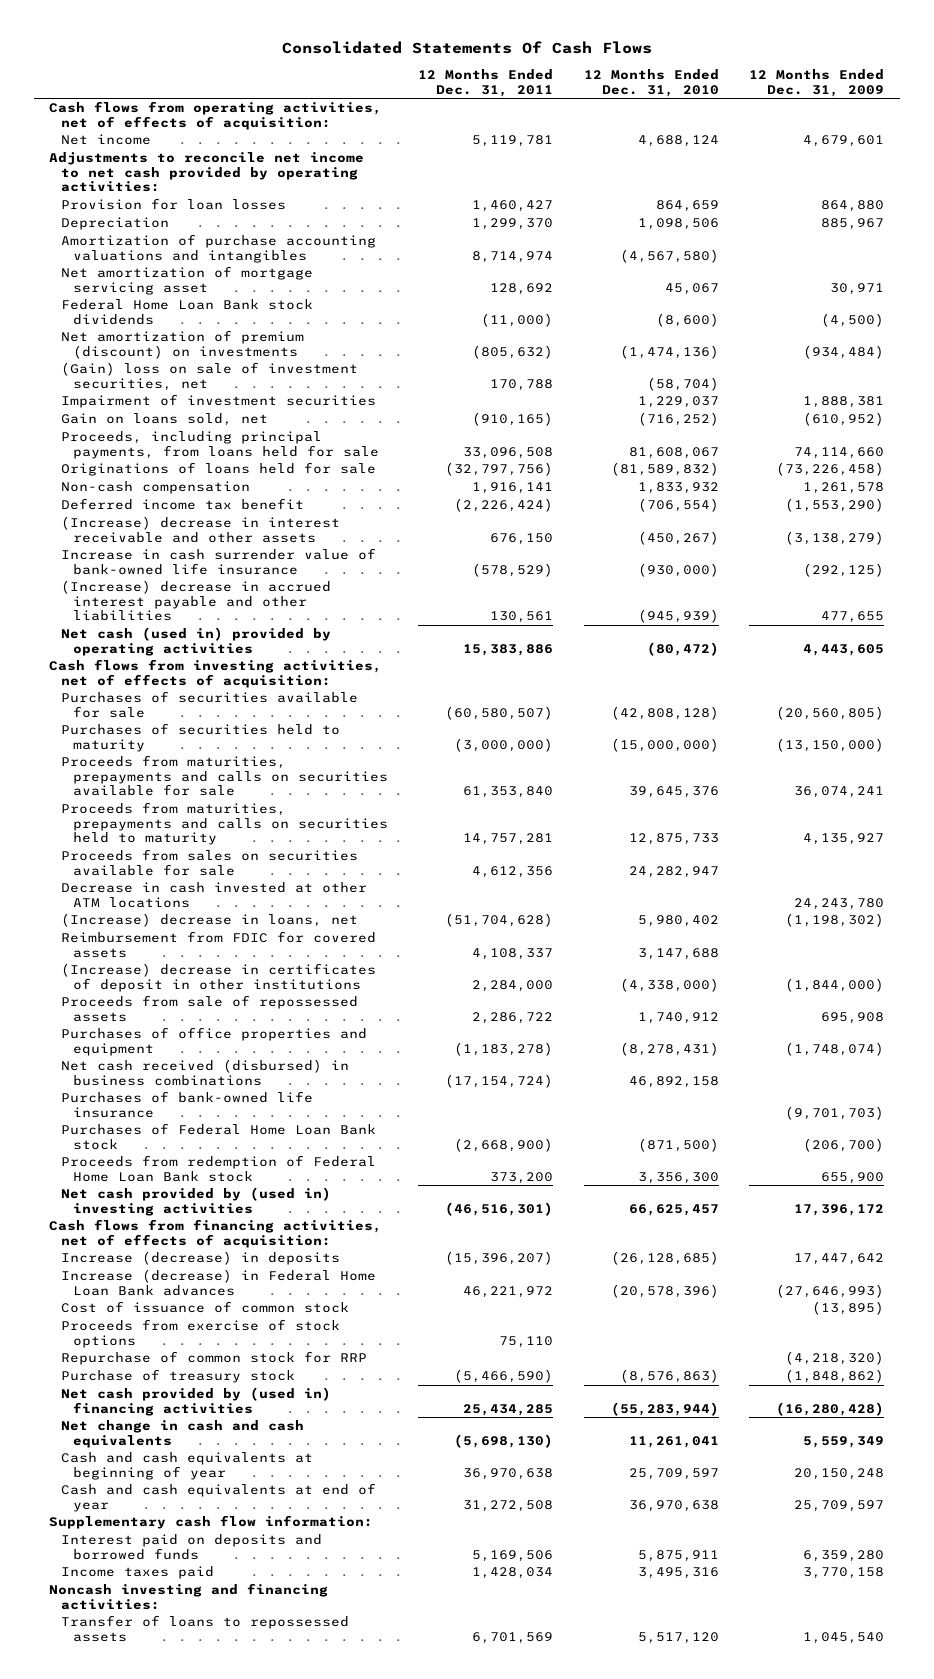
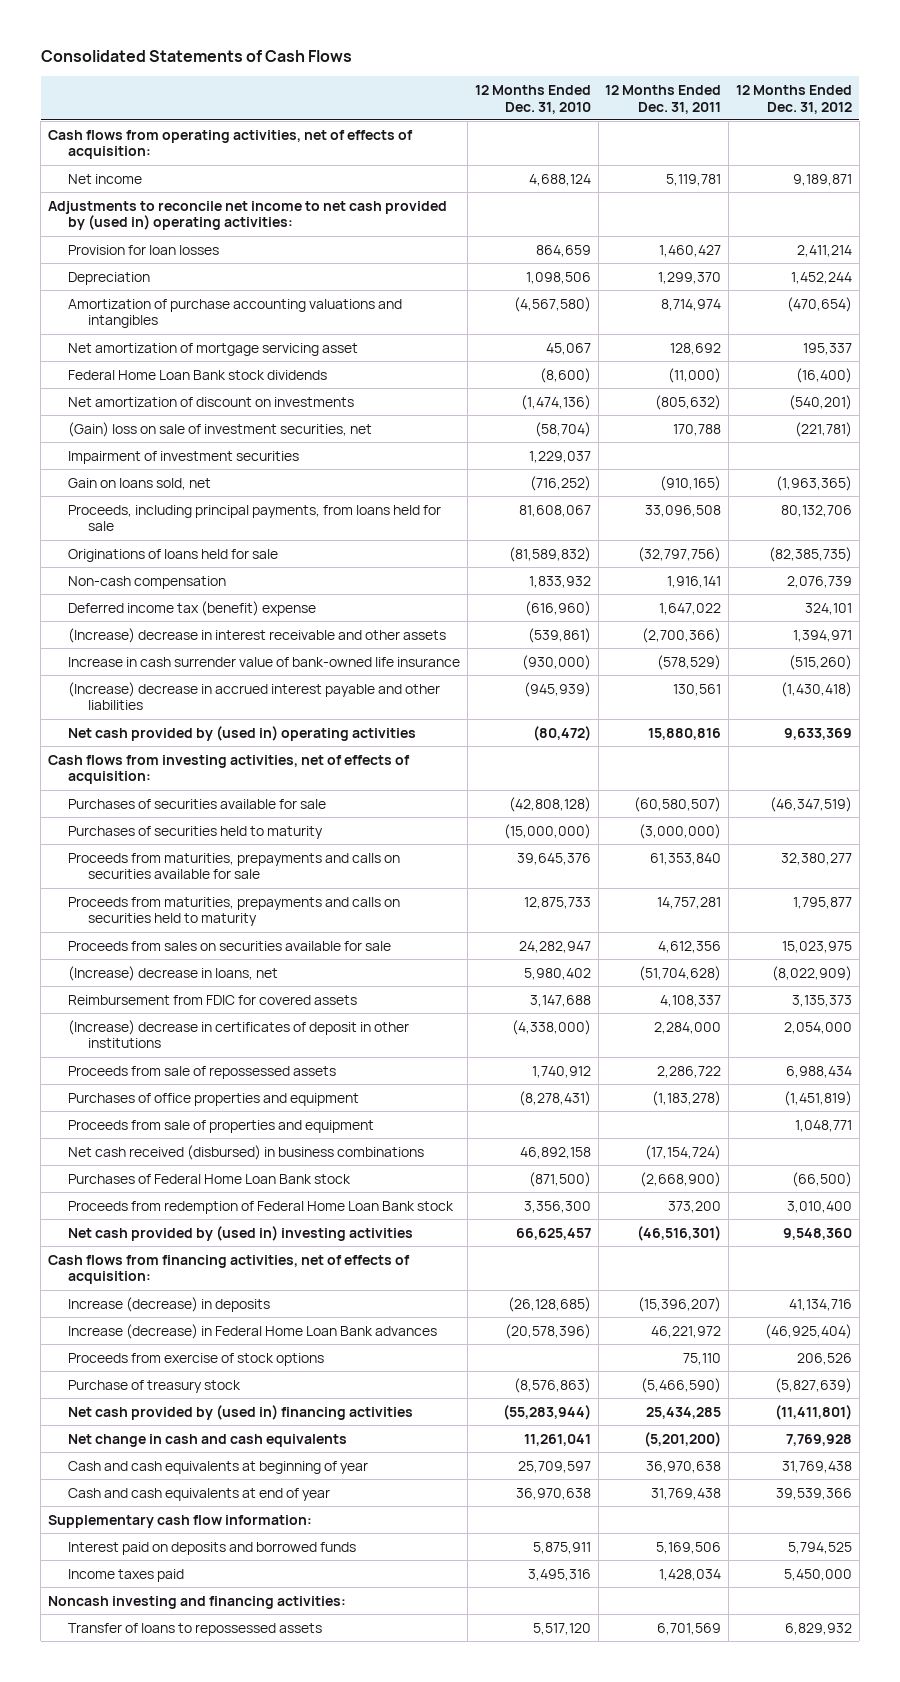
- Consolidated Statements Of Cash Flows
+ Consolidated Statements of Cash Flows
- | 12 Months Ended Dec. 31, 2011 | 12 Months Ended Dec. 31, 2010 | 12 Months Ended Dec. 31, 2009
+ | 12 Months Ended Dec. 31, 2010 | 12 Months Ended Dec. 31, 2011 | 12 Months Ended Dec. 31, 2012
- Adjustments to reconcile net income to net cash provided by operating activities:
+ Adjustments to reconcile net income to net cash provided by (used in) operating activities:
- Net amortization of premium (discount) on investments | (805,632) | (1,474,136) | (934,484)
+ Net amortization of discount on investments | (1,474,136) | (805,632) | (540,201)
- Deferred income tax benefit | (2,226,424) | (706,554) | (1,553,290)
- (Increase) decrease in interest receivable and other assets | 676,150 | (450,267) | (3,138,279)
+ Deferred income tax (benefit) expense | (616,960) | 1,647,022 | 324,101
+ (Increase) decrease in interest receivable and other assets | (539,861) | (2,700,366) | 1,394,971
- Net cash (used in) provided by operating activities | 15,383,886 | (80,472) | 4,443,605
+ Net cash provided by (used in) operating activities | (80,472) | 15,880,816 | 9,633,369
- Decrease in cash invested at other ATM locations | | | 24,243,780
+ Proceeds from sale of properties and equipment | | | 1,048,771
- Purchases of bank-owned life insurance | | | (9,701,703)
- Cost of issuance of common stock | | | (13,895)
- Repurchase of common stock for RRP | | | (4,218,320)
- Net change in cash and cash equivalents | (5,698,130) | 11,261,041 | 5,559,349
+ Net change in cash and cash equivalents | 11,261,041 | (5,201,200) | 7,769,928
- Cash and cash equivalents at end of year | 31,272,508 | 36,970,638 | 25,709,597
+ Cash and cash equivalents at end of year | 36,970,638 | 31,769,438 | 39,539,366

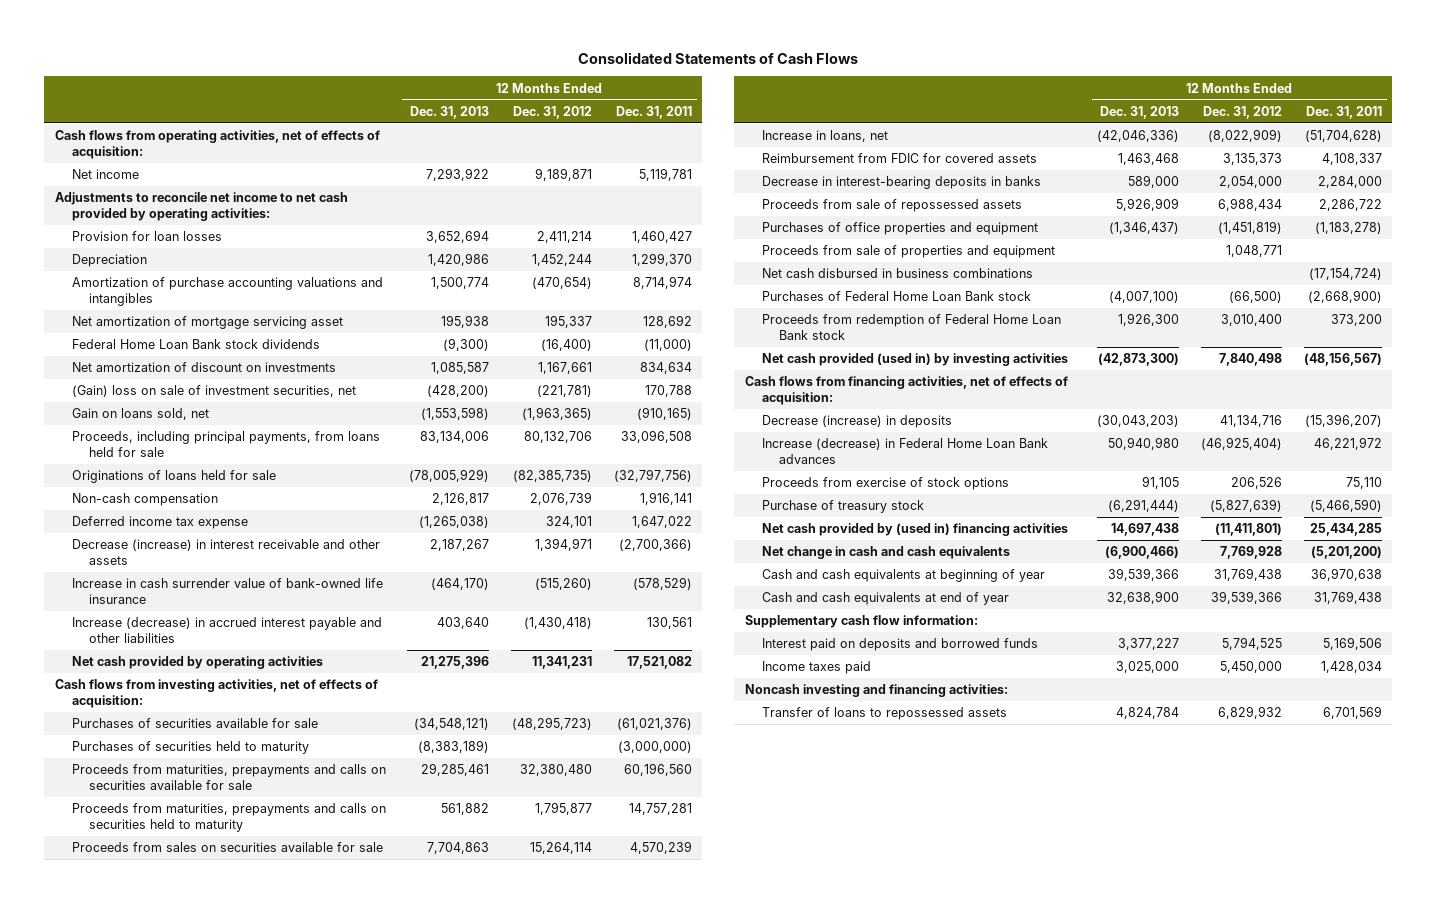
- | 12 Months Ended Dec. 31, 2010 | 12 Months Ended Dec. 31, 2011 | 12 Months Ended Dec. 31, 2012
+ | 12 Months Ended Dec. 31, 2013 | 12 Months Ended Dec. 31, 2012 | 12 Months Ended Dec. 31, 2011
- Adjustments to reconcile net income to net cash provided by (used in) operating activities:
+ Adjustments to reconcile net income to net cash provided by operating activities:
- Net amortization of discount on investments | (1,474,136) | (805,632) | (540,201)
+ Net amortization of discount on investments | 1,085,587 | 1,167,661 | 834,634
- Impairment of investment securities | 1,229,037 | |
- Deferred income tax (benefit) expense | (616,960) | 1,647,022 | 324,101
- (Increase) decrease in interest receivable and other assets | (539,861) | (2,700,366) | 1,394,971
+ Deferred income tax expense | (1,265,038) | 324,101 | 1,647,022
+ Decrease (increase) in interest receivable and other assets | 2,187,267 | 1,394,971 | (2,700,366)
- (Increase) decrease in accrued interest payable and other liabilities | (945,939) | 130,561 | (1,430,418)
- Net cash provided by (used in) operating activities | (80,472) | 15,880,816 | 9,633,369
+ Increase (decrease) in accrued interest payable and other liabilities | 403,640 | (1,430,418) | 130,561
+ Net cash provided by operating activities | 21,275,396 | 11,341,231 | 17,521,082
- Purchases of securities available for sale | (42,808,128) | (60,580,507) | (46,347,519)
+ Purchases of securities available for sale | (34,548,121) | (48,295,723) | (61,021,376)
- Proceeds from maturities, prepayments and calls on securities available for sale | 39,645,376 | 61,353,840 | 32,380,277
+ Proceeds from maturities, prepayments and calls on securities available for sale | 29,285,461 | 32,380,480 | 60,196,560
- Proceeds from sales on securities available for sale | 24,282,947 | 4,612,356 | 15,023,975
- (Increase) decrease in loans, net | 5,980,402 | (51,704,628) | (8,022,909)
+ Proceeds from sales on securities available for sale | 7,704,863 | 15,264,114 | 4,570,239
+ Increase in loans, net | (42,046,336) | (8,022,909) | (51,704,628)
- (Increase) decrease in certificates of deposit in other institutions | (4,338,000) | 2,284,000 | 2,054,000
+ Decrease in interest-bearing deposits in banks | 589,000 | 2,054,000 | 2,284,000
- Net cash received (disbursed) in business combinations | 46,892,158 | (17,154,724) |
+ Net cash disbursed in business combinations | | | (17,154,724)
- Net cash provided by (used in) investing activities | 66,625,457 | (46,516,301) | 9,548,360
+ Net cash provided (used in) by investing activities | (42,873,300) | 7,840,498 | (48,156,567)
- Increase (decrease) in deposits | (26,128,685) | (15,396,207) | 41,134,716
+ Decrease (increase) in deposits | (30,043,203) | 41,134,716 | (15,396,207)

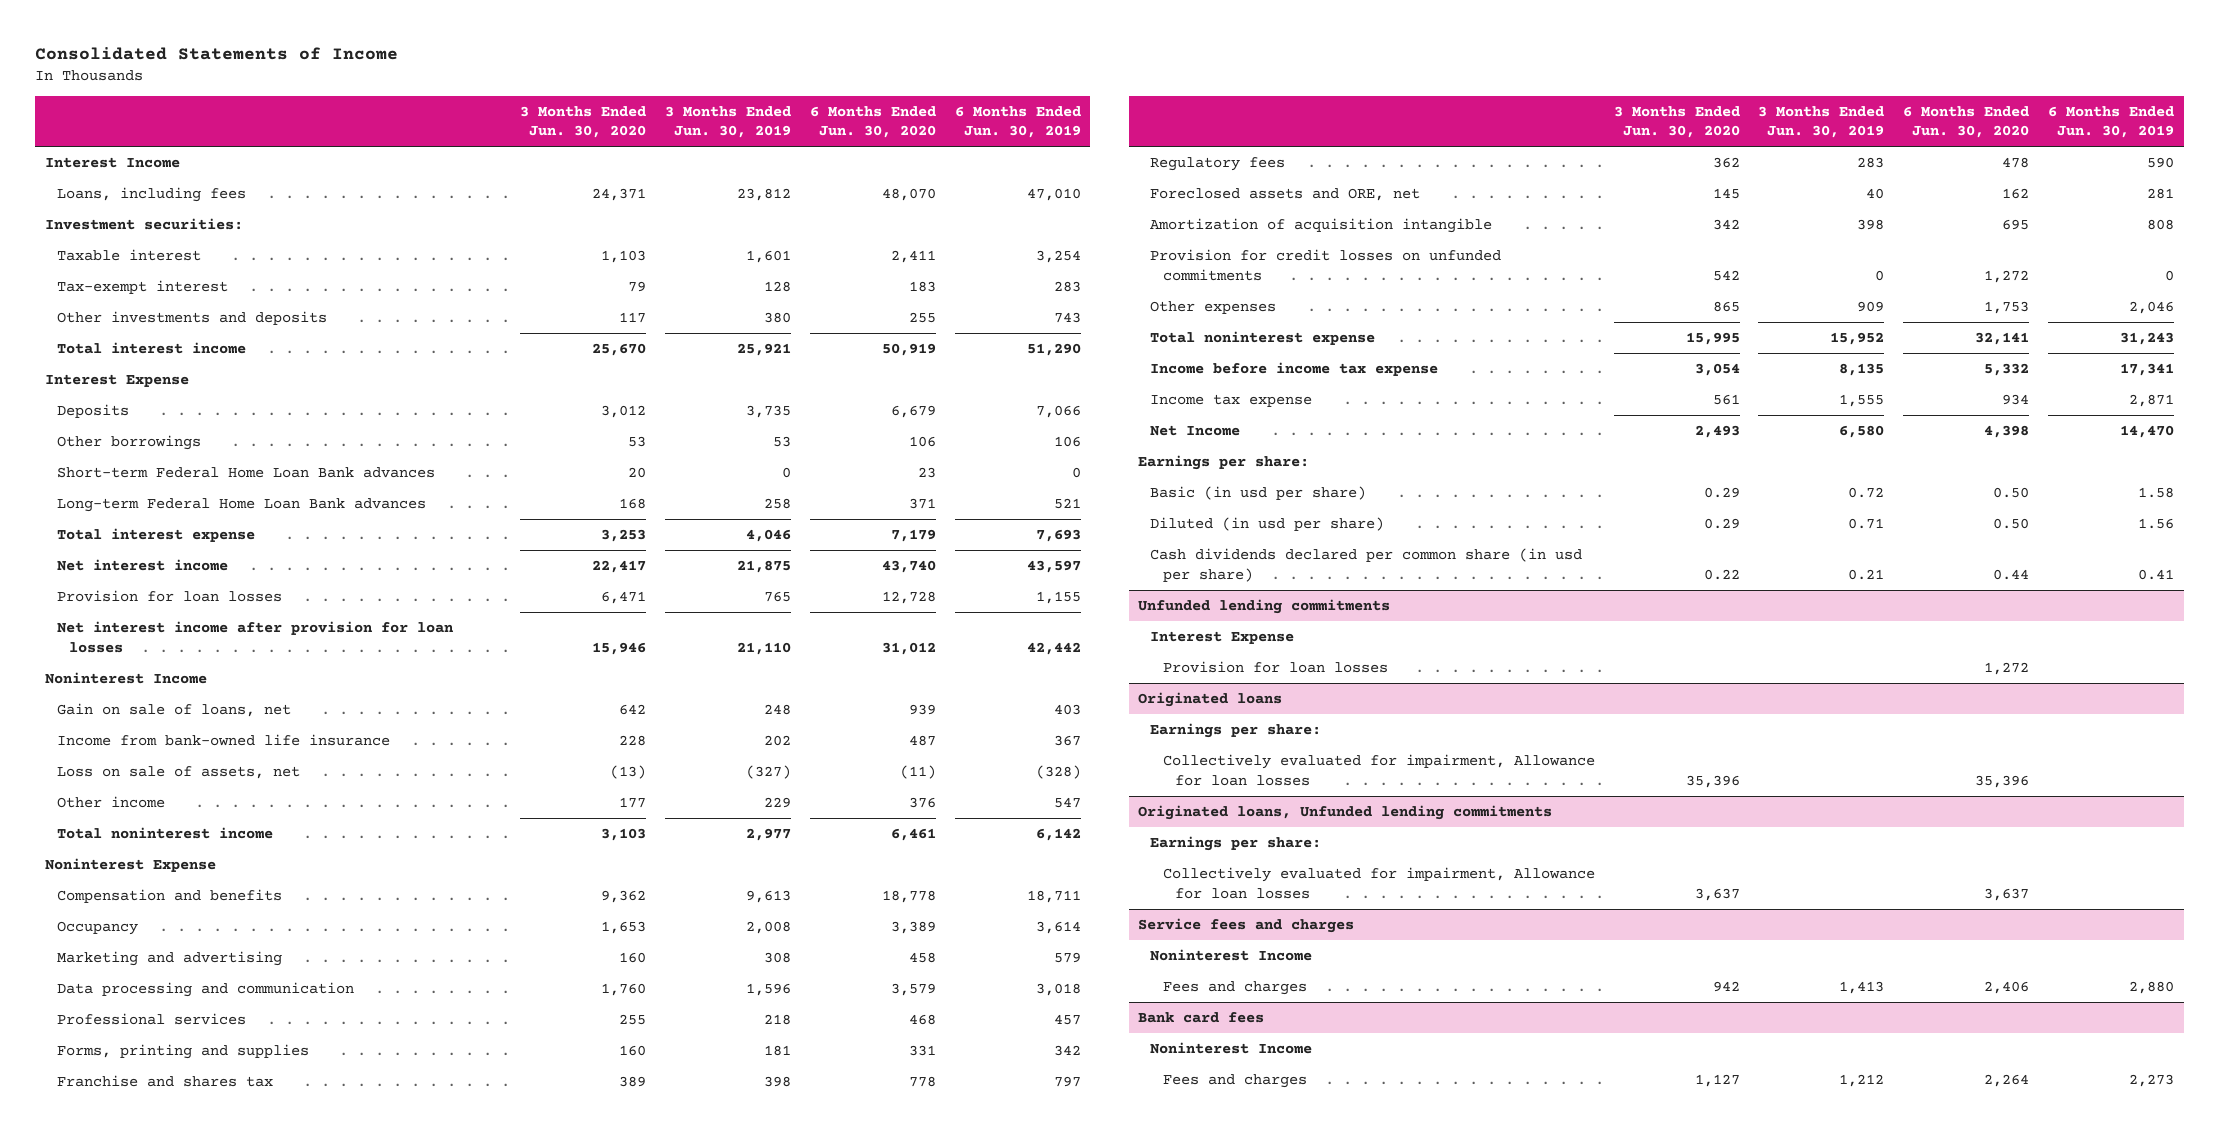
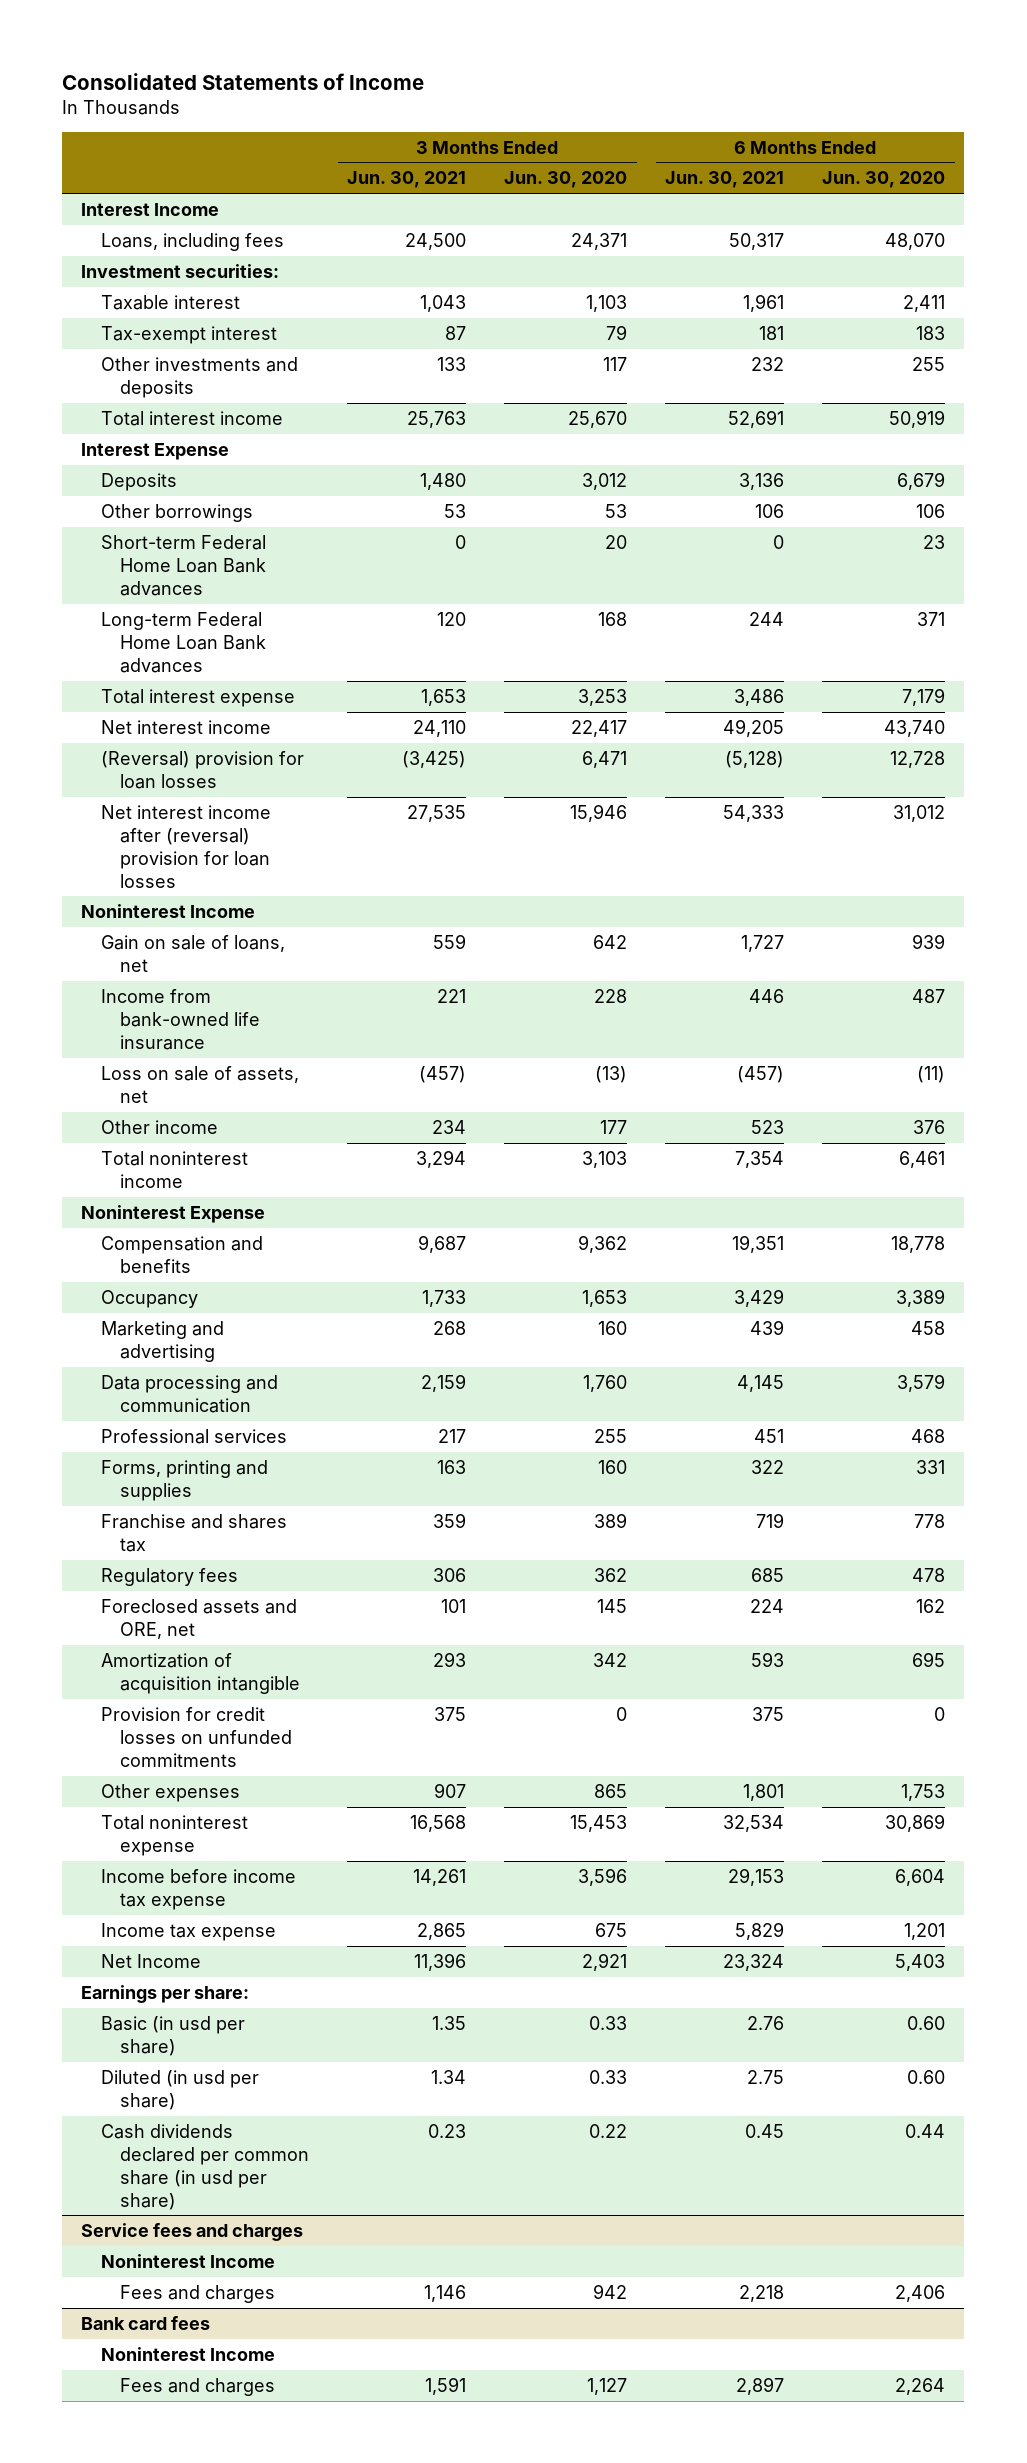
- | 3 Months Ended Jun. 30, 2020 | 3 Months Ended Jun. 30, 2019 | 6 Months Ended Jun. 30, 2020 | 6 Months Ended Jun. 30, 2019
+ | 3 Months Ended Jun. 30, 2021 | 3 Months Ended Jun. 30, 2020 | 6 Months Ended Jun. 30, 2021 | 6 Months Ended Jun. 30, 2020
- Provision for loan losses | 6,471 | 765 | 12,728 | 1,155
- Net interest income after provision for loan losses | 15,946 | 21,110 | 31,012 | 42,442
+ (Reversal) provision for loan losses | (3,425) | 6,471 | (5,128) | 12,728
+ Net interest income after (reversal) provision for loan losses | 27,535 | 15,946 | 54,333 | 31,012
- Provision for credit losses on unfunded commitments | 542 | 0 | 1,272 | 0
+ Provision for credit losses on unfunded commitments | 375 | 0 | 375 | 0
- Total noninterest expense | 15,995 | 15,952 | 32,141 | 31,243
- Income before income tax expense | 3,054 | 8,135 | 5,332 | 17,341
- Income tax expense | 561 | 1,555 | 934 | 2,871
- Net Income | 2,493 | 6,580 | 4,398 | 14,470
+ Total noninterest expense | 16,568 | 15,453 | 32,534 | 30,869
+ Income before income tax expense | 14,261 | 3,596 | 29,153 | 6,604
+ Income tax expense | 2,865 | 675 | 5,829 | 1,201
+ Net Income | 11,396 | 2,921 | 23,324 | 5,403
- Basic (in usd per share) | 0.29 | 0.72 | 0.50 | 1.58
- Diluted (in usd per share) | 0.29 | 0.71 | 0.50 | 1.56
+ Basic (in usd per share) | 1.35 | 0.33 | 2.76 | 0.60
+ Diluted (in usd per share) | 1.34 | 0.33 | 2.75 | 0.60
- Unfunded lending commitments
- Interest Expense
- Provision for loan losses | | | 1,272 |
- Originated loans
- Earnings per share:
- Collectively evaluated for impairment, Allowance for loan losses | 35,396 | | 35,396 |
- Originated loans, Unfunded lending commitments
- Earnings per share:
- Collectively evaluated for impairment, Allowance for loan losses | 3,637 | | 3,637 |

